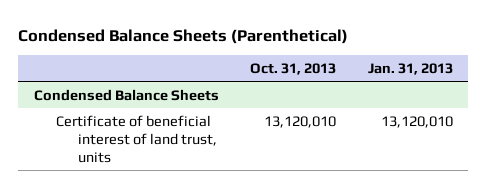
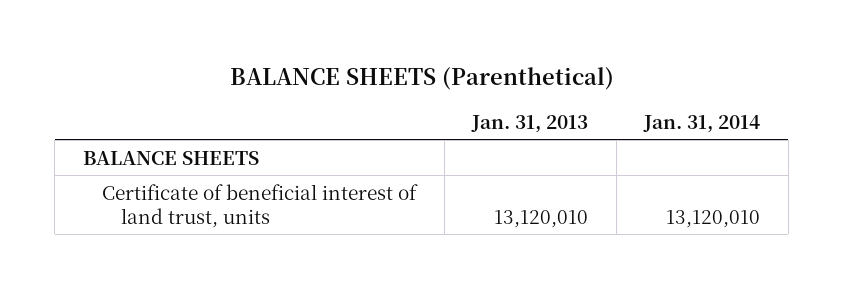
- Condensed Balance Sheets (Parenthetical)
+ BALANCE SHEETS (Parenthetical)
- | Oct. 31, 2013 | Jan. 31, 2013
+ | Jan. 31, 2013 | Jan. 31, 2014
- Condensed Balance Sheets
+ BALANCE SHEETS

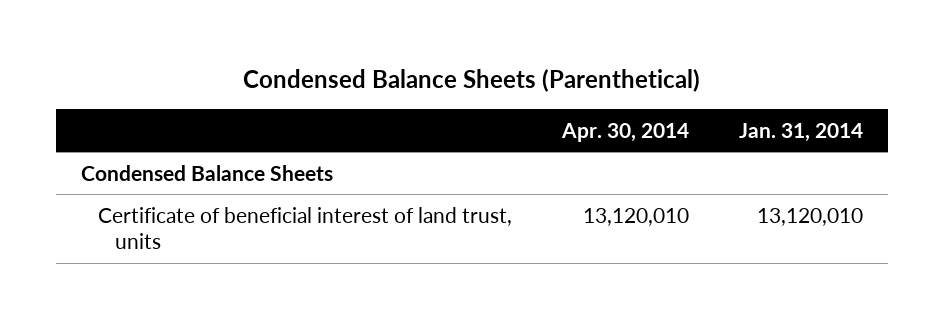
- BALANCE SHEETS (Parenthetical)
+ Condensed Balance Sheets (Parenthetical)
- | Jan. 31, 2013 | Jan. 31, 2014
+ | Apr. 30, 2014 | Jan. 31, 2014
- BALANCE SHEETS
+ Condensed Balance Sheets

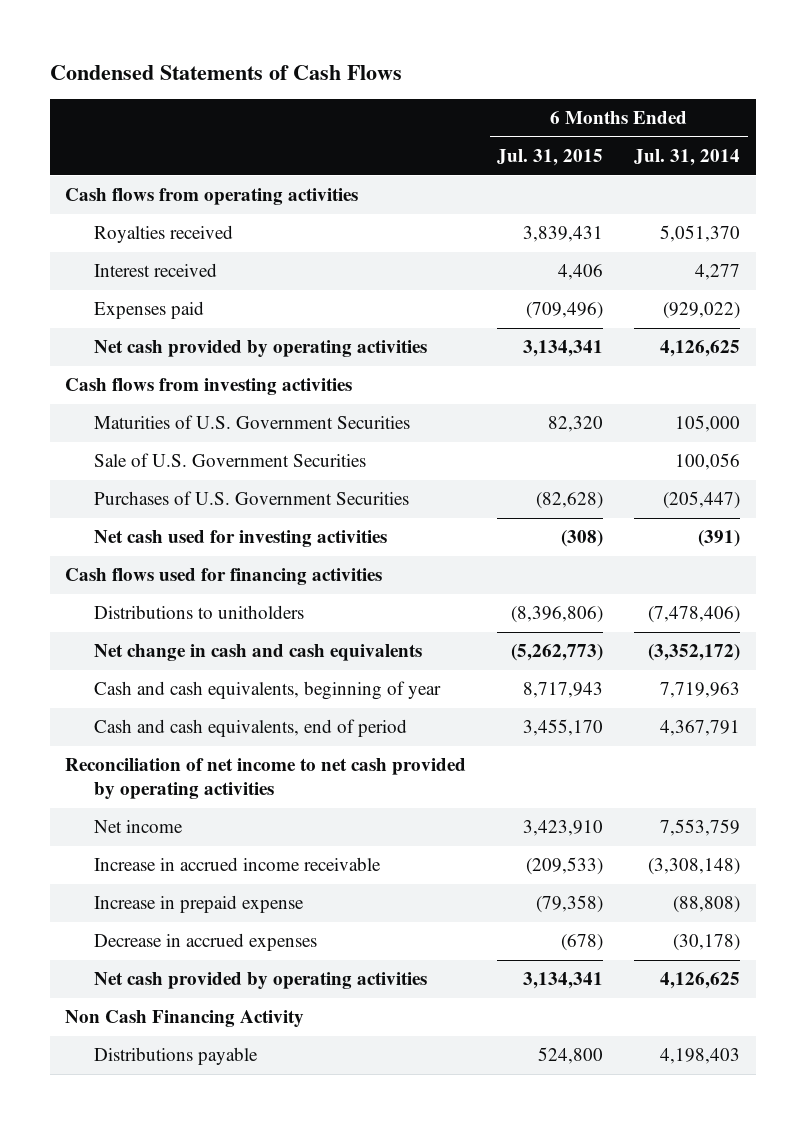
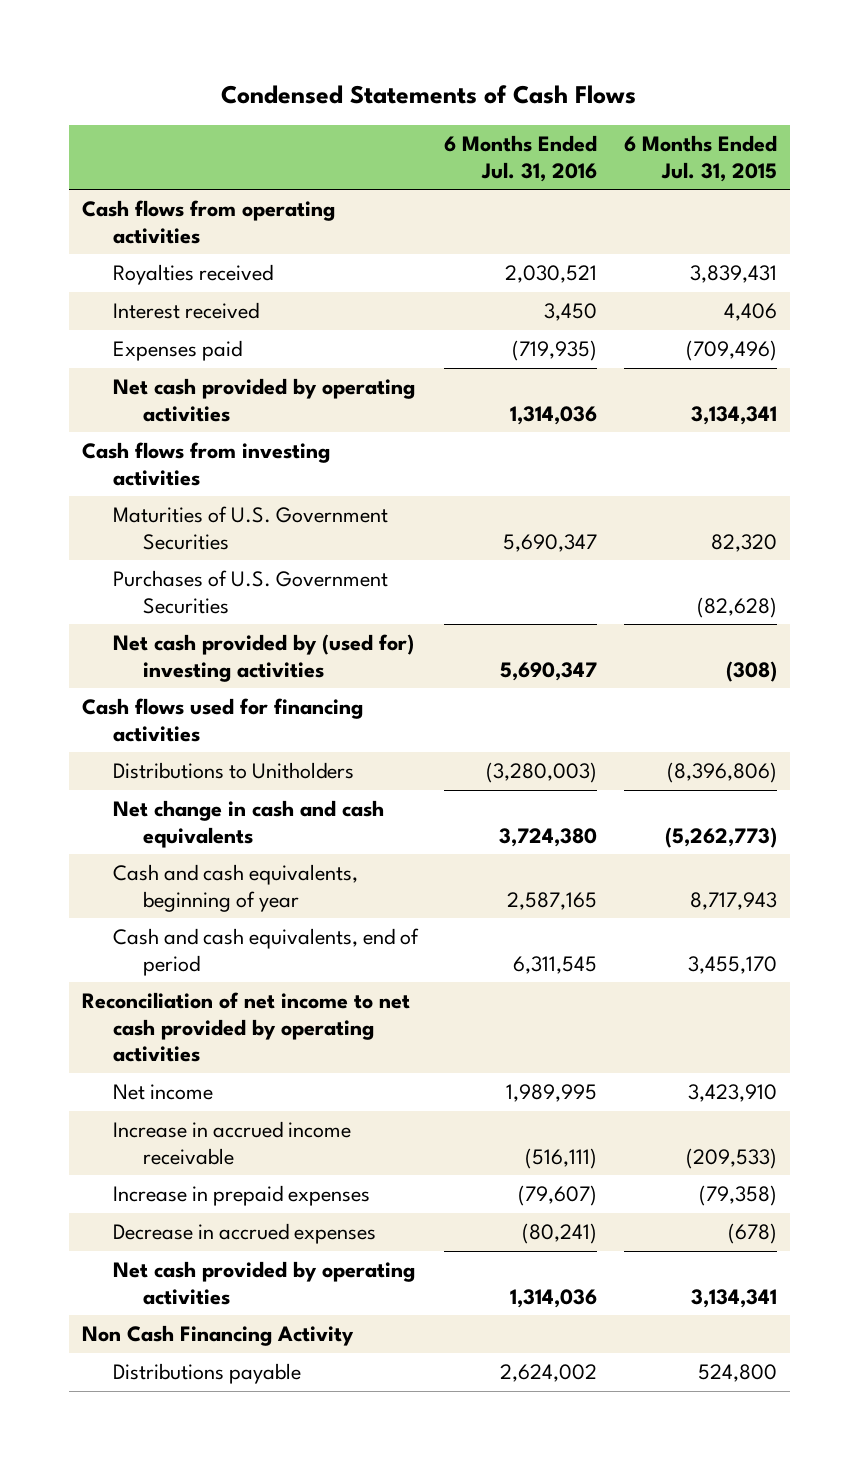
- | 6 Months Ended Jul. 31, 2015 | 6 Months Ended Jul. 31, 2014
+ | 6 Months Ended Jul. 31, 2016 | 6 Months Ended Jul. 31, 2015
- Sale of U.S. Government Securities | | 100,056
- Net cash used for investing activities | (308) | (391)
+ Net cash provided by (used for) investing activities | 5,690,347 | (308)
- Distributions to unitholders | (8,396,806) | (7,478,406)
+ Distributions to Unitholders | (3,280,003) | (8,396,806)
- Increase in prepaid expense | (79,358) | (88,808)
+ Increase in prepaid expenses | (79,607) | (79,358)

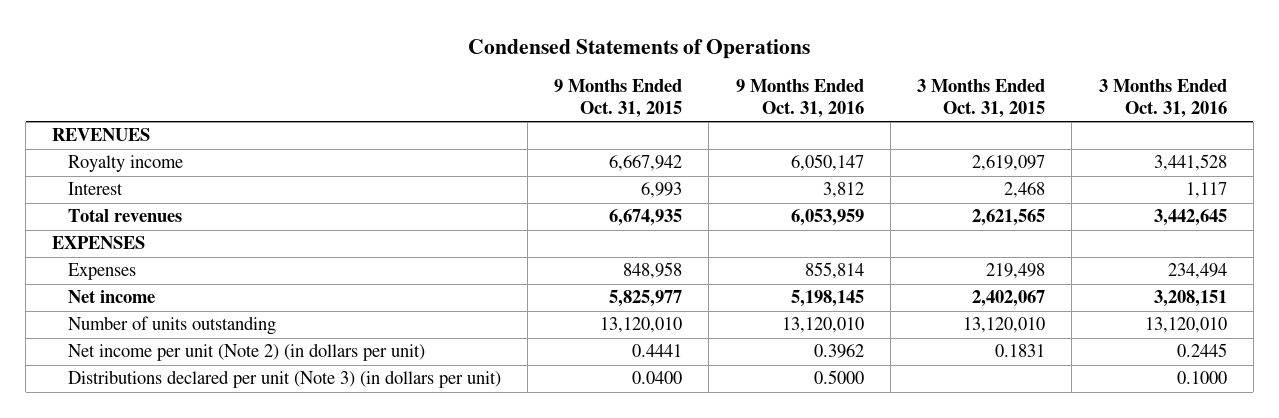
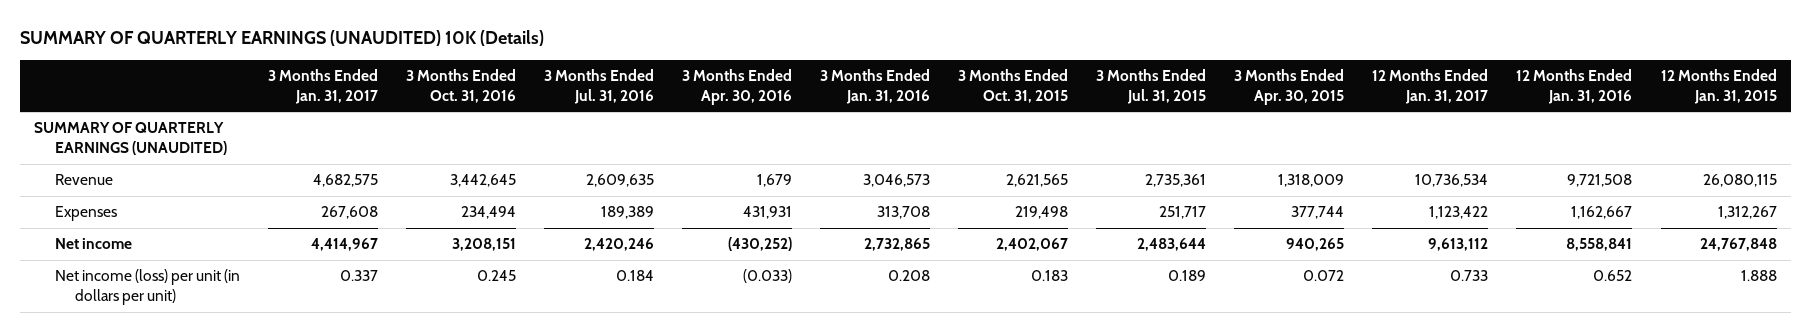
- Condensed Statements of Operations
+ SUMMARY OF QUARTERLY EARNINGS (UNAUDITED) 10K (Details)
- | 9 Months Ended Oct. 31, 2015 | 9 Months Ended Oct. 31, 2016 | 3 Months Ended Oct. 31, 2015 | 3 Months Ended Oct. 31, 2016
+ | 3 Months Ended Jan. 31, 2017 | 3 Months Ended Oct. 31, 2016 | 3 Months Ended Jul. 31, 2016 | 3 Months Ended Apr. 30, 2016 | 3 Months Ended Jan. 31, 2016 | 3 Months Ended Oct. 31, 2015 | 3 Months Ended Jul. 31, 2015 | 3 Months Ended Apr. 30, 2015 | 12 Months Ended Jan. 31, 2017 | 12 Months Ended Jan. 31, 2016 | 12 Months Ended Jan. 31, 2015
- REVENUES
- Royalty income | 6,667,942 | 6,050,147 | 2,619,097 | 3,441,528
- Interest | 6,993 | 3,812 | 2,468 | 1,117
- Total revenues | 6,674,935 | 6,053,959 | 2,621,565 | 3,442,645
- EXPENSES
+ SUMMARY OF QUARTERLY EARNINGS (UNAUDITED)
+ Revenue | 4,682,575 | 3,442,645 | 2,609,635 | 1,679 | 3,046,573 | 2,621,565 | 2,735,361 | 1,318,009 | 10,736,534 | 9,721,508 | 26,080,115
- Number of units outstanding | 13,120,010 | 13,120,010 | 13,120,010 | 13,120,010
- Net income per unit (Note 2) (in dollars per unit) | 0.4441 | 0.3962 | 0.1831 | 0.2445
- Distributions declared per unit (Note 3) (in dollars per unit) | 0.0400 | 0.5000 | | 0.1000
+ Net income (loss) per unit (in dollars per unit) | 0.337 | 0.245 | 0.184 | (0.033) | 0.208 | 0.183 | 0.189 | 0.072 | 0.733 | 0.652 | 1.888

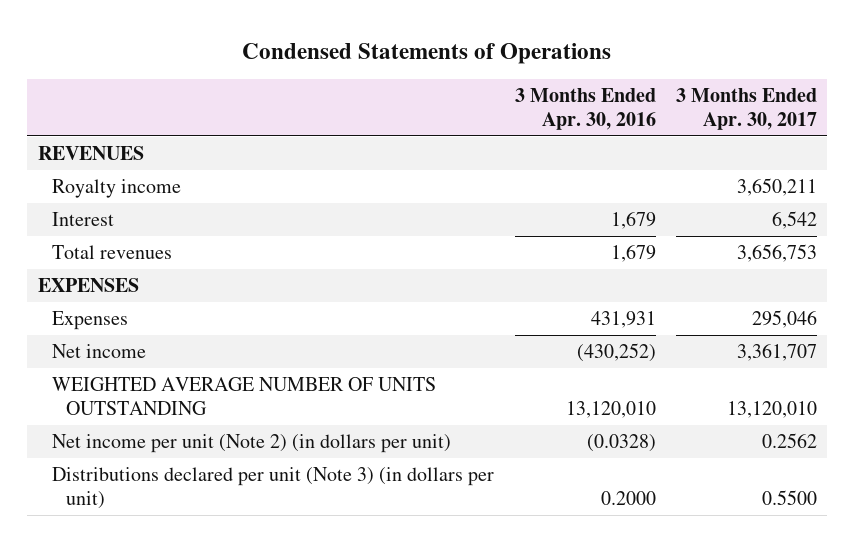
- SUMMARY OF QUARTERLY EARNINGS (UNAUDITED) 10K (Details)
+ Condensed Statements of Operations
- | 3 Months Ended Jan. 31, 2017 | 3 Months Ended Oct. 31, 2016 | 3 Months Ended Jul. 31, 2016 | 3 Months Ended Apr. 30, 2016 | 3 Months Ended Jan. 31, 2016 | 3 Months Ended Oct. 31, 2015 | 3 Months Ended Jul. 31, 2015 | 3 Months Ended Apr. 30, 2015 | 12 Months Ended Jan. 31, 2017 | 12 Months Ended Jan. 31, 2016 | 12 Months Ended Jan. 31, 2015
+ | 3 Months Ended Apr. 30, 2016 | 3 Months Ended Apr. 30, 2017
- SUMMARY OF QUARTERLY EARNINGS (UNAUDITED)
- Revenue | 4,682,575 | 3,442,645 | 2,609,635 | 1,679 | 3,046,573 | 2,621,565 | 2,735,361 | 1,318,009 | 10,736,534 | 9,721,508 | 26,080,115
+ REVENUES
+ Royalty income | | 3,650,211
+ Interest | 1,679 | 6,542
+ Total revenues | 1,679 | 3,656,753
+ EXPENSES
- Net income (loss) per unit (in dollars per unit) | 0.337 | 0.245 | 0.184 | (0.033) | 0.208 | 0.183 | 0.189 | 0.072 | 0.733 | 0.652 | 1.888
+ WEIGHTED AVERAGE NUMBER OF UNITS OUTSTANDING | 13,120,010 | 13,120,010
+ Net income per unit (Note 2) (in dollars per unit) | (0.0328) | 0.2562
+ Distributions declared per unit (Note 3) (in dollars per unit) | 0.2000 | 0.5500

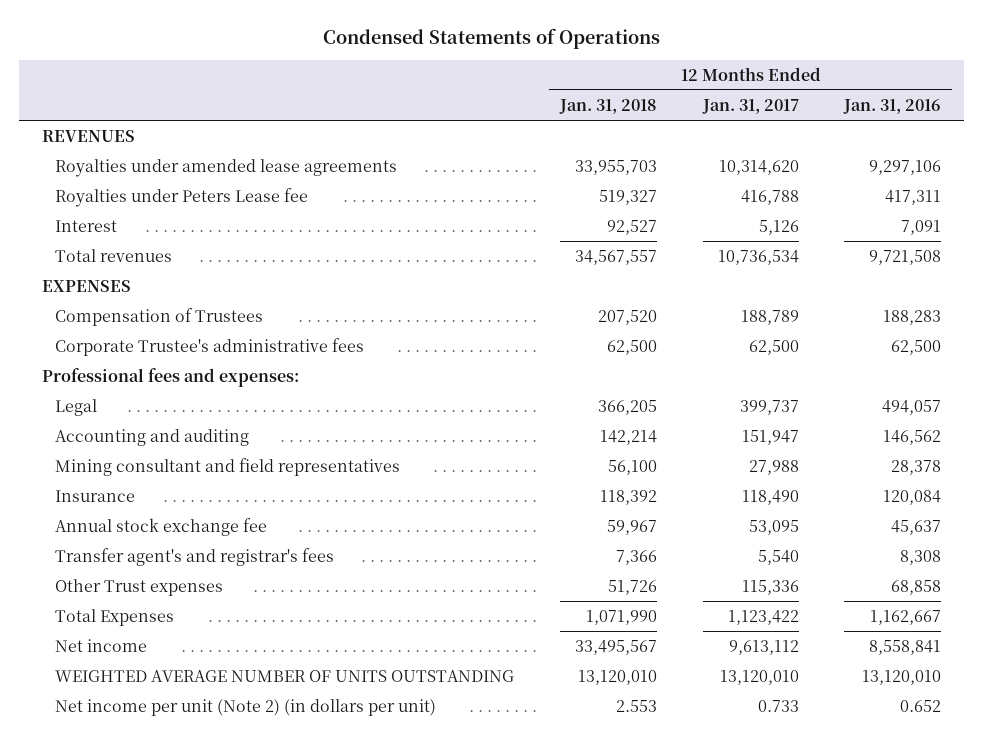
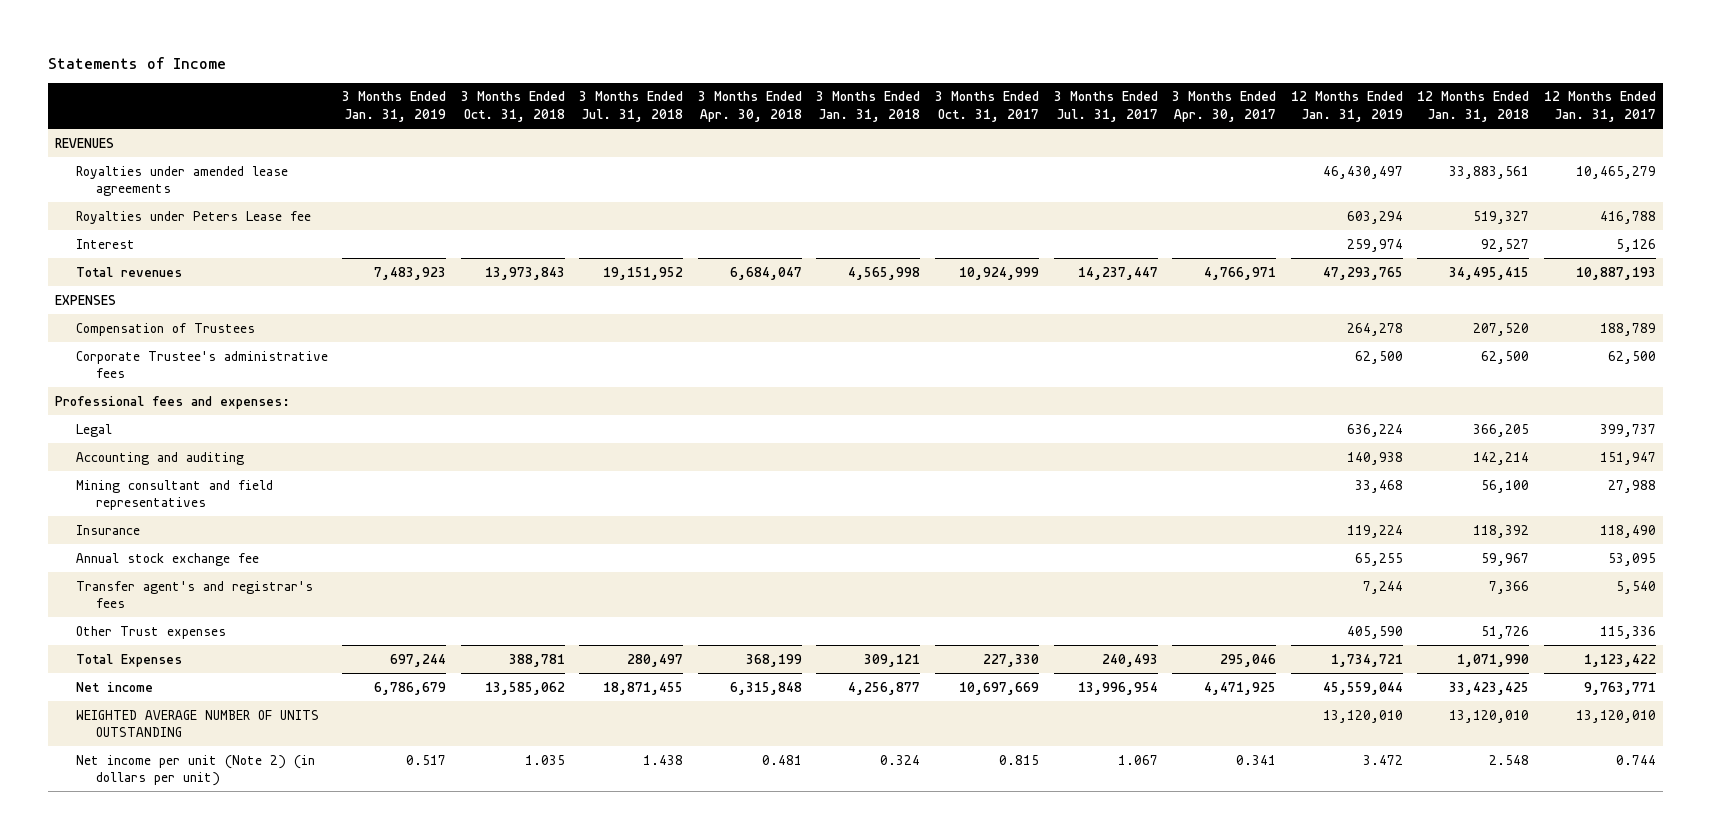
- Condensed Statements of Operations
+ Statements of Income
- | 12 Months Ended Jan. 31, 2018 | 12 Months Ended Jan. 31, 2017 | 12 Months Ended Jan. 31, 2016
+ | 3 Months Ended Jan. 31, 2019 | 3 Months Ended Oct. 31, 2018 | 3 Months Ended Jul. 31, 2018 | 3 Months Ended Apr. 30, 2018 | 3 Months Ended Jan. 31, 2018 | 3 Months Ended Oct. 31, 2017 | 3 Months Ended Jul. 31, 2017 | 3 Months Ended Apr. 30, 2017 | 12 Months Ended Jan. 31, 2019 | 12 Months Ended Jan. 31, 2018 | 12 Months Ended Jan. 31, 2017
- Royalties under amended lease agreements | 33,955,703 | 10,314,620 | 9,297,106
+ Royalties under amended lease agreements | | | | | | | | | 46,430,497 | 33,883,561 | 10,465,279
- Total revenues | 34,567,557 | 10,736,534 | 9,721,508
+ Total revenues | 7,483,923 | 13,973,843 | 19,151,952 | 6,684,047 | 4,565,998 | 10,924,999 | 14,237,447 | 4,766,971 | 47,293,765 | 34,495,415 | 10,887,193
- Net income | 33,495,567 | 9,613,112 | 8,558,841
+ Net income | 6,786,679 | 13,585,062 | 18,871,455 | 6,315,848 | 4,256,877 | 10,697,669 | 13,996,954 | 4,471,925 | 45,559,044 | 33,423,425 | 9,763,771
- Net income per unit (Note 2) (in dollars per unit) | 2.553 | 0.733 | 0.652
+ Net income per unit (Note 2) (in dollars per unit) | 0.517 | 1.035 | 1.438 | 0.481 | 0.324 | 0.815 | 1.067 | 0.341 | 3.472 | 2.548 | 0.744

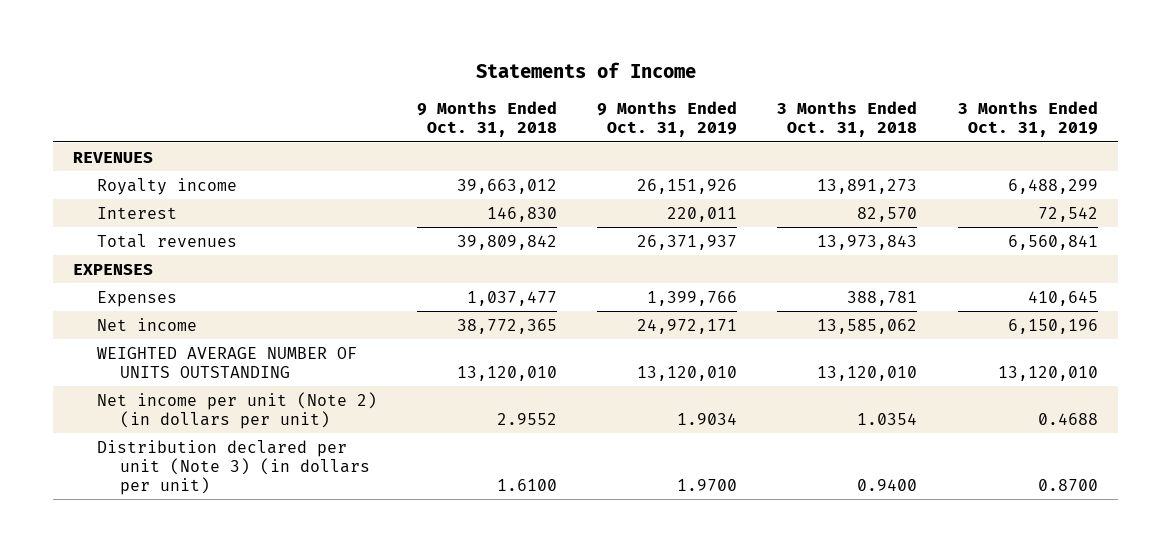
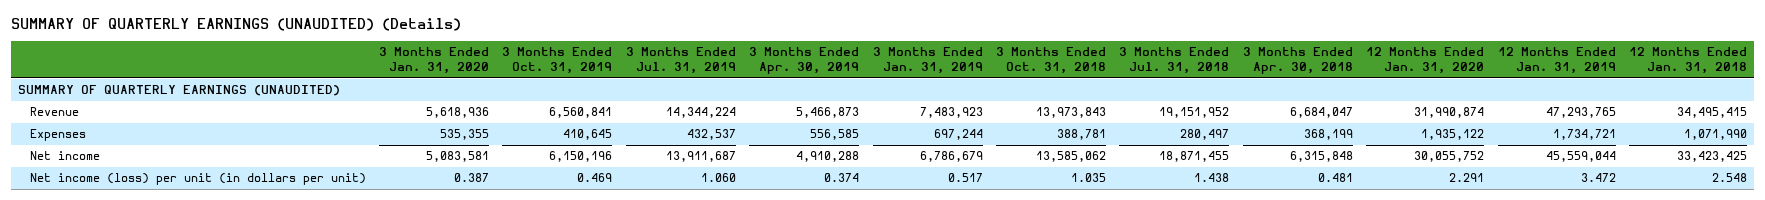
- Statements of Income
+ SUMMARY OF QUARTERLY EARNINGS (UNAUDITED) (Details)
- | 9 Months Ended Oct. 31, 2018 | 9 Months Ended Oct. 31, 2019 | 3 Months Ended Oct. 31, 2018 | 3 Months Ended Oct. 31, 2019
+ | 3 Months Ended Jan. 31, 2020 | 3 Months Ended Oct. 31, 2019 | 3 Months Ended Jul. 31, 2019 | 3 Months Ended Apr. 30, 2019 | 3 Months Ended Jan. 31, 2019 | 3 Months Ended Oct. 31, 2018 | 3 Months Ended Jul. 31, 2018 | 3 Months Ended Apr. 30, 2018 | 12 Months Ended Jan. 31, 2020 | 12 Months Ended Jan. 31, 2019 | 12 Months Ended Jan. 31, 2018
- REVENUES
- Royalty income | 39,663,012 | 26,151,926 | 13,891,273 | 6,488,299
- Interest | 146,830 | 220,011 | 82,570 | 72,542
- Total revenues | 39,809,842 | 26,371,937 | 13,973,843 | 6,560,841
- EXPENSES
+ SUMMARY OF QUARTERLY EARNINGS (UNAUDITED)
+ Revenue | 5,618,936 | 6,560,841 | 14,344,224 | 5,466,873 | 7,483,923 | 13,973,843 | 19,151,952 | 6,684,047 | 31,990,874 | 47,293,765 | 34,495,415
- WEIGHTED AVERAGE NUMBER OF UNITS OUTSTANDING | 13,120,010 | 13,120,010 | 13,120,010 | 13,120,010
- Net income per unit (Note 2) (in dollars per unit) | 2.9552 | 1.9034 | 1.0354 | 0.4688
- Distribution declared per unit (Note 3) (in dollars per unit) | 1.6100 | 1.9700 | 0.9400 | 0.8700
+ Net income (loss) per unit (in dollars per unit) | 0.387 | 0.469 | 1.060 | 0.374 | 0.517 | 1.035 | 1.438 | 0.481 | 2.291 | 3.472 | 2.548

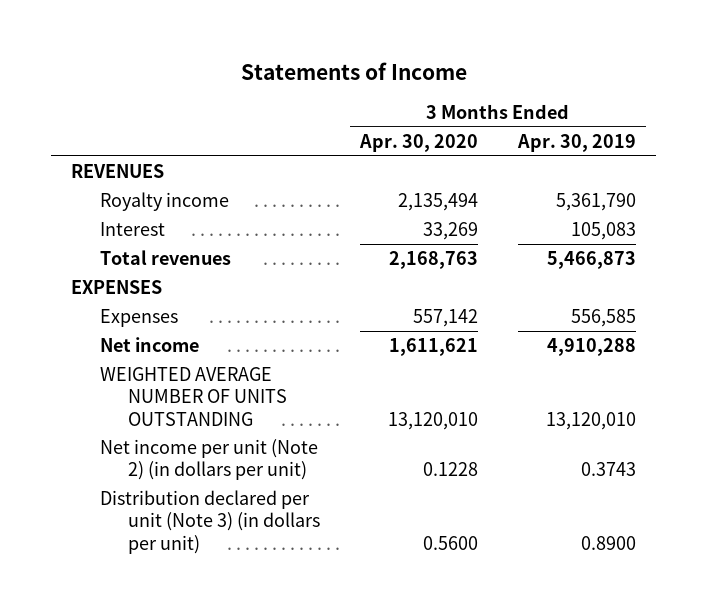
- SUMMARY OF QUARTERLY EARNINGS (UNAUDITED) (Details)
+ Statements of Income
- | 3 Months Ended Jan. 31, 2020 | 3 Months Ended Oct. 31, 2019 | 3 Months Ended Jul. 31, 2019 | 3 Months Ended Apr. 30, 2019 | 3 Months Ended Jan. 31, 2019 | 3 Months Ended Oct. 31, 2018 | 3 Months Ended Jul. 31, 2018 | 3 Months Ended Apr. 30, 2018 | 12 Months Ended Jan. 31, 2020 | 12 Months Ended Jan. 31, 2019 | 12 Months Ended Jan. 31, 2018
+ | 3 Months Ended Apr. 30, 2020 | 3 Months Ended Apr. 30, 2019
- SUMMARY OF QUARTERLY EARNINGS (UNAUDITED)
- Revenue | 5,618,936 | 6,560,841 | 14,344,224 | 5,466,873 | 7,483,923 | 13,973,843 | 19,151,952 | 6,684,047 | 31,990,874 | 47,293,765 | 34,495,415
+ REVENUES
+ Royalty income | 2,135,494 | 5,361,790
+ Interest | 33,269 | 105,083
+ Total revenues | 2,168,763 | 5,466,873
+ EXPENSES
- Net income (loss) per unit (in dollars per unit) | 0.387 | 0.469 | 1.060 | 0.374 | 0.517 | 1.035 | 1.438 | 0.481 | 2.291 | 3.472 | 2.548
+ WEIGHTED AVERAGE NUMBER OF UNITS OUTSTANDING | 13,120,010 | 13,120,010
+ Net income per unit (Note 2) (in dollars per unit) | 0.1228 | 0.3743
+ Distribution declared per unit (Note 3) (in dollars per unit) | 0.5600 | 0.8900

